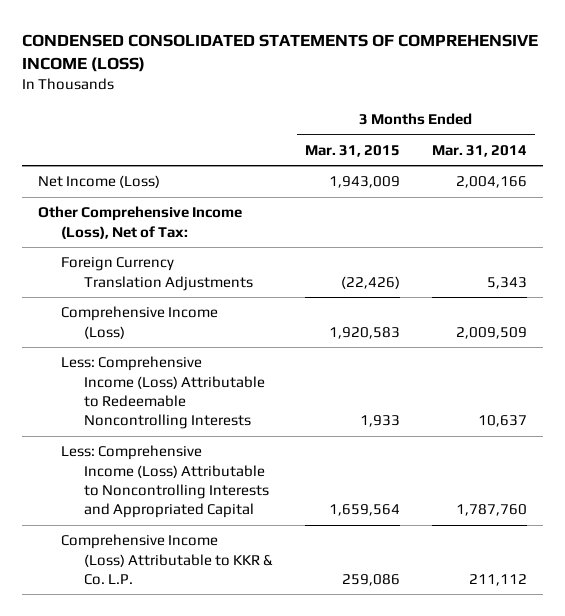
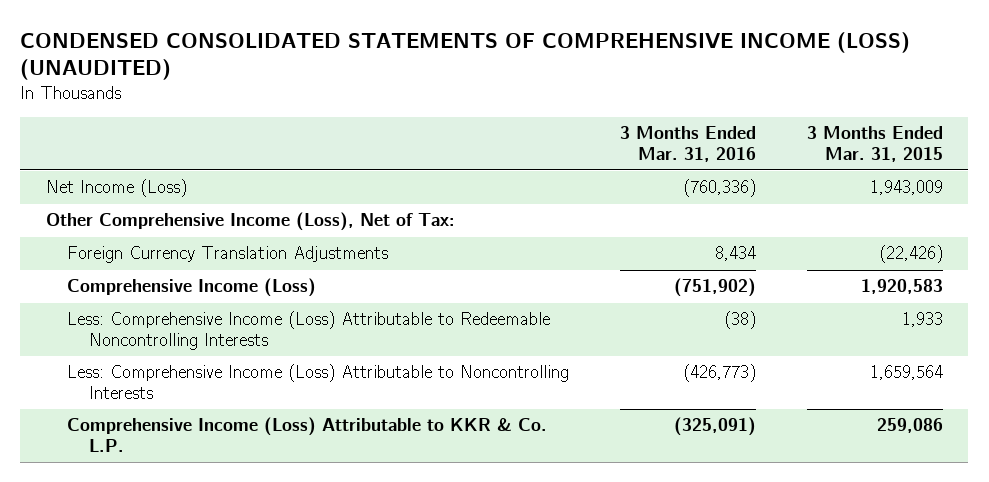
- CONDENSED CONSOLIDATED STATEMENTS OF COMPREHENSIVE INCOME (LOSS)
+ CONDENSED CONSOLIDATED STATEMENTS OF COMPREHENSIVE INCOME (LOSS) (UNAUDITED)
- | 3 Months Ended Mar. 31, 2015 | 3 Months Ended Mar. 31, 2014
+ | 3 Months Ended Mar. 31, 2016 | 3 Months Ended Mar. 31, 2015
- Less: Comprehensive Income (Loss) Attributable to Noncontrolling Interests and Appropriated Capital | 1,659,564 | 1,787,760
+ Less: Comprehensive Income (Loss) Attributable to Noncontrolling Interests | (426,773) | 1,659,564

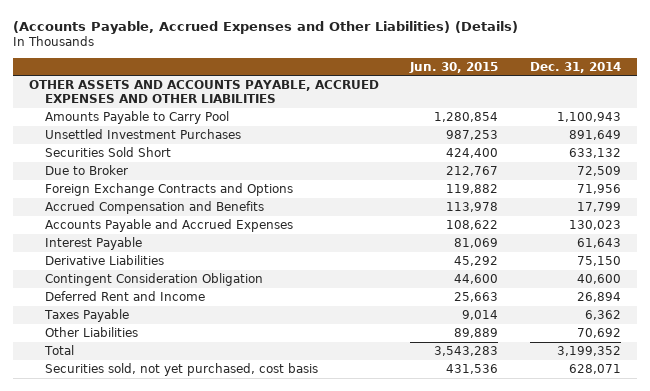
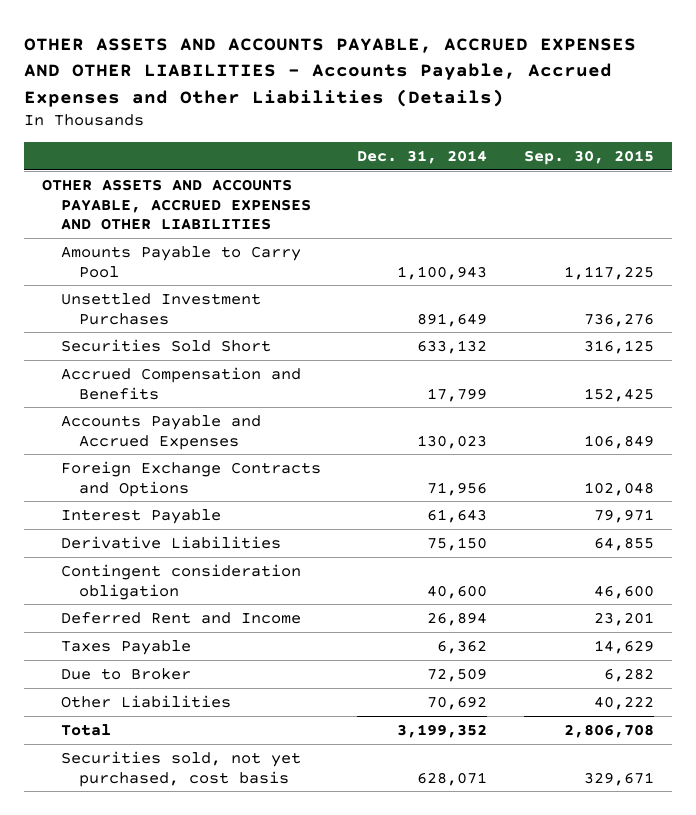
- (Accounts Payable, Accrued Expenses and Other Liabilities) (Details)
+ OTHER ASSETS AND ACCOUNTS PAYABLE, ACCRUED EXPENSES AND OTHER LIABILITIES - Accounts Payable, Accrued Expenses and Other Liabilities (Details)
- | Jun. 30, 2015 | Dec. 31, 2014
+ | Dec. 31, 2014 | Sep. 30, 2015
moved down: Foreign Exchange Contracts and Options | 71,956 | 102,048
- Contingent Consideration Obligation | 44,600 | 40,600
+ Contingent consideration obligation | 40,600 | 46,600
moved down: Due to Broker | 72,509 | 6,282

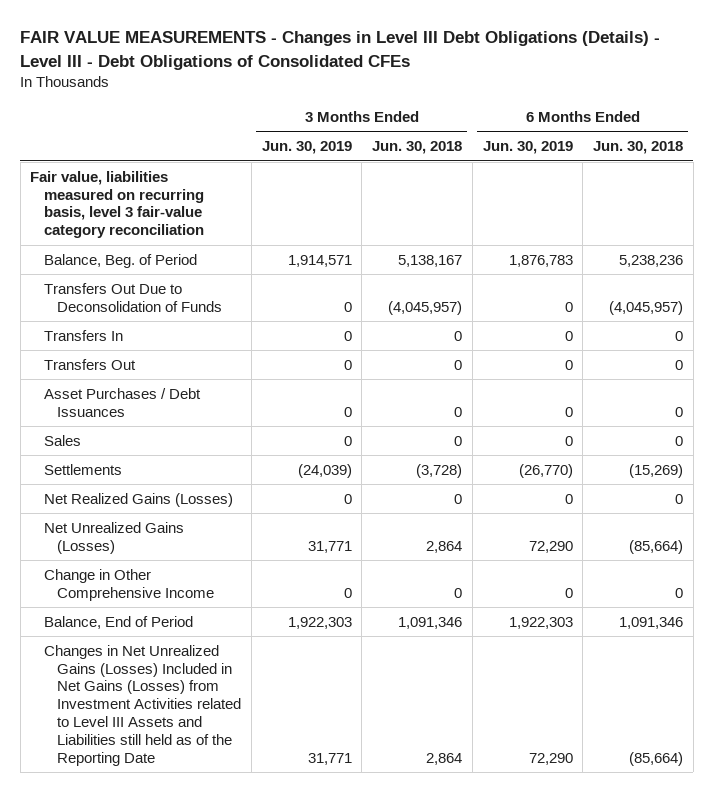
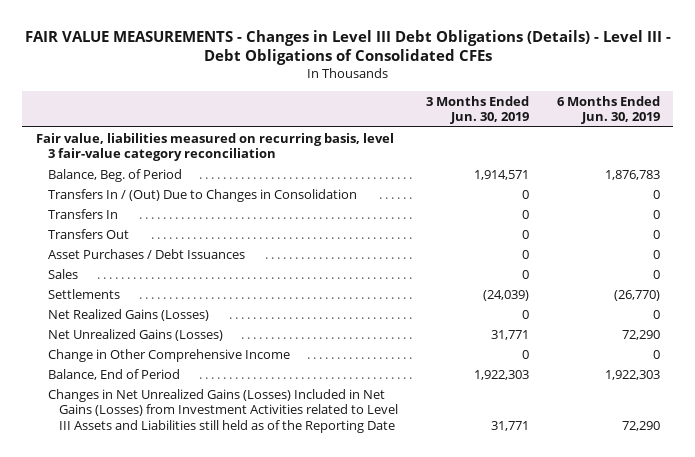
- | 3 Months Ended Jun. 30, 2019 | 3 Months Ended Jun. 30, 2018 | 6 Months Ended Jun. 30, 2019 | 6 Months Ended Jun. 30, 2018
+ | 3 Months Ended Jun. 30, 2019 | 6 Months Ended Jun. 30, 2019
- Transfers Out Due to Deconsolidation of Funds | 0 | (4,045,957) | 0 | (4,045,957)
+ Transfers In / (Out) Due to Changes in Consolidation | 0 | 0

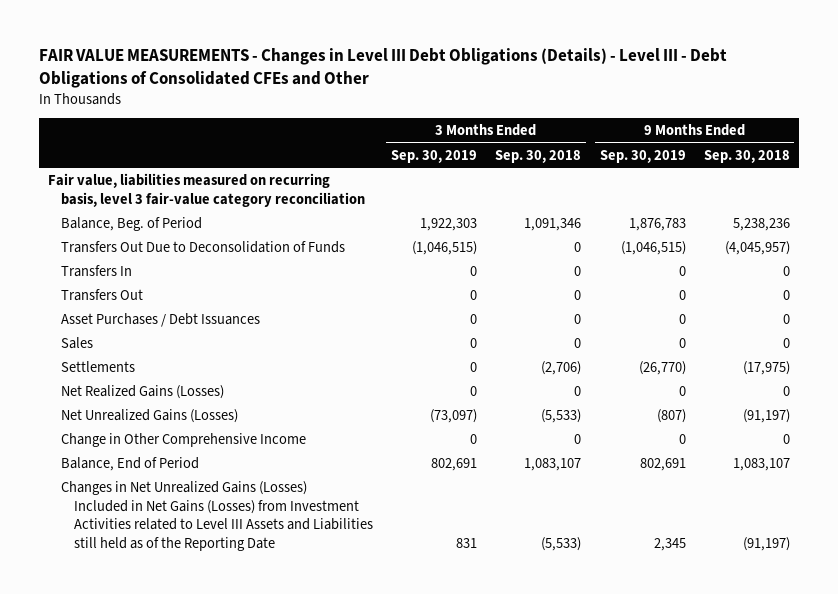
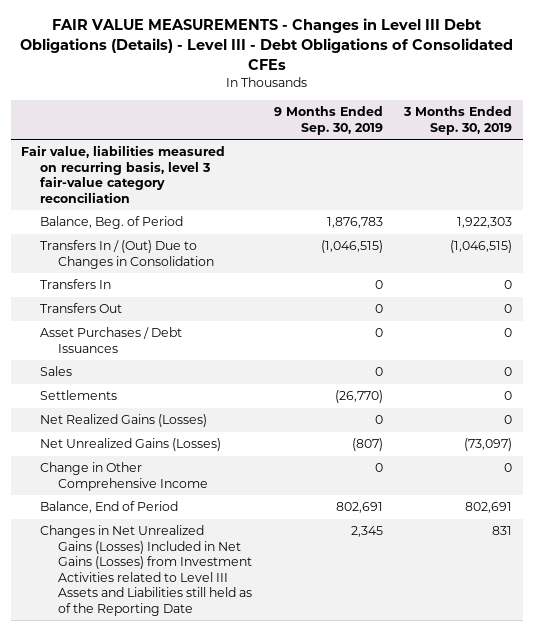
- FAIR VALUE MEASUREMENTS - Changes in Level III Debt Obligations (Details) - Level III - Debt Obligations of Consolidated CFEs and Other
+ FAIR VALUE MEASUREMENTS - Changes in Level III Debt Obligations (Details) - Level III - Debt Obligations of Consolidated CFEs
- | 3 Months Ended Sep. 30, 2019 | 3 Months Ended Sep. 30, 2018 | 9 Months Ended Sep. 30, 2019 | 9 Months Ended Sep. 30, 2018
+ | 9 Months Ended Sep. 30, 2019 | 3 Months Ended Sep. 30, 2019
- Transfers Out Due to Deconsolidation of Funds | (1,046,515) | 0 | (1,046,515) | (4,045,957)
+ Transfers In / (Out) Due to Changes in Consolidation | (1,046,515) | (1,046,515)

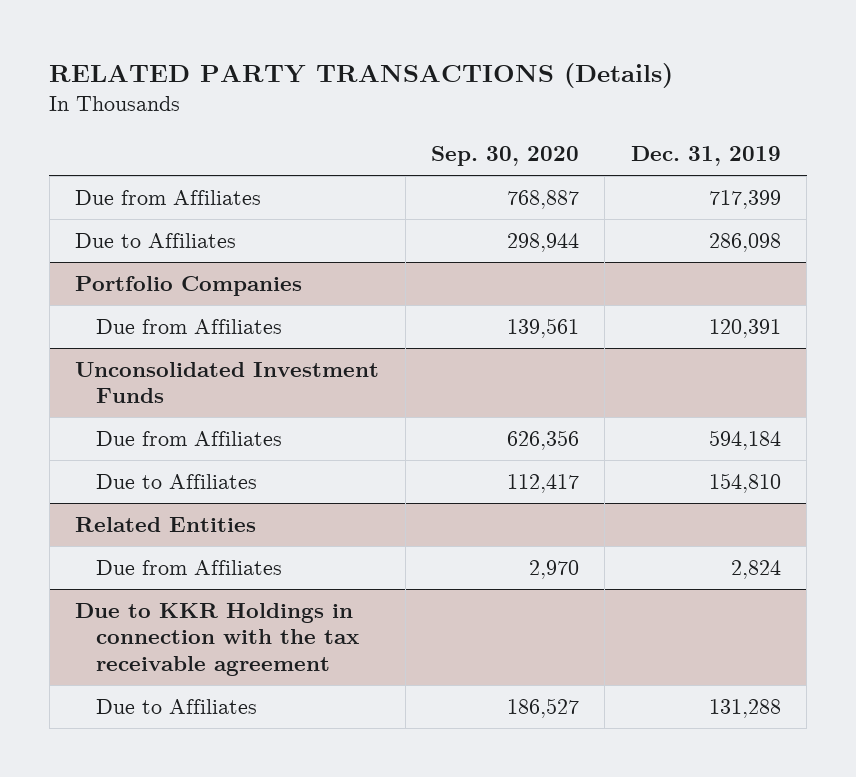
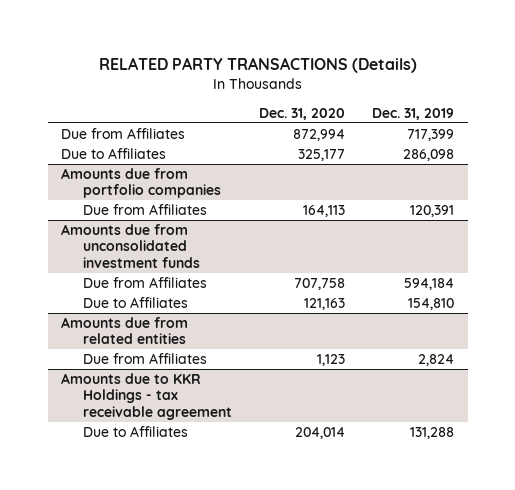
- | Sep. 30, 2020 | Dec. 31, 2019
+ | Dec. 31, 2020 | Dec. 31, 2019
- Portfolio Companies
+ Amounts due from portfolio companies
- Unconsolidated Investment Funds
+ Amounts due from unconsolidated investment funds
- Related Entities
+ Amounts due from related entities
- Due to KKR Holdings in connection with the tax receivable agreement
+ Amounts due to KKR Holdings - tax receivable agreement

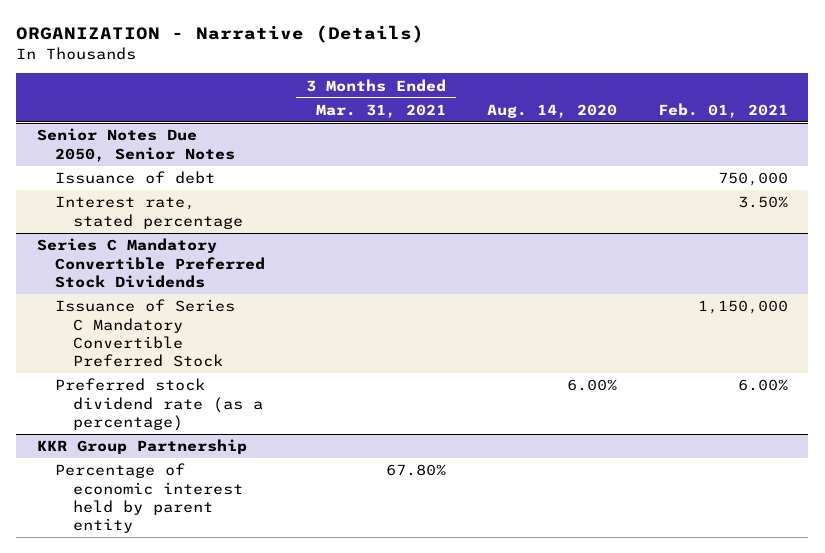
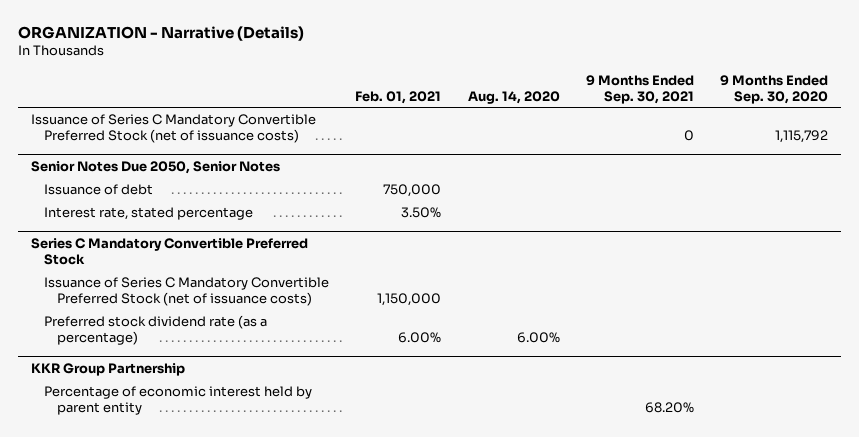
- | 3 Months Ended Mar. 31, 2021 | Aug. 14, 2020 | Feb. 01, 2021
+ | Feb. 01, 2021 | Aug. 14, 2020 | 9 Months Ended Sep. 30, 2021 | 9 Months Ended Sep. 30, 2020
+ Issuance of Series C Mandatory Convertible Preferred Stock (net of issuance costs) | | | 0 | 1,115,792
- Series C Mandatory Convertible Preferred Stock Dividends
- Issuance of Series C Mandatory Convertible Preferred Stock | | | 1,150,000
+ Series C Mandatory Convertible Preferred Stock
+ Issuance of Series C Mandatory Convertible Preferred Stock (net of issuance costs) | 1,150,000 | | |

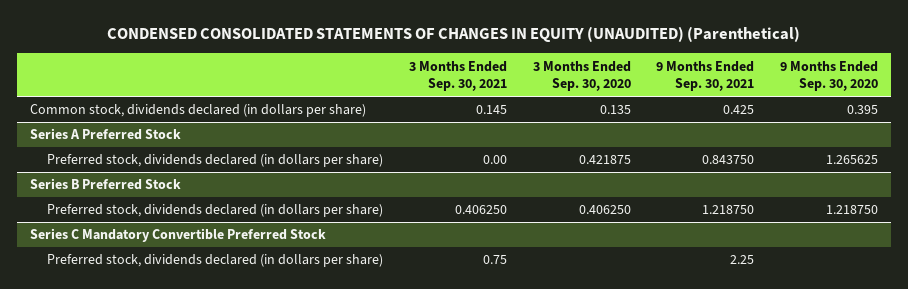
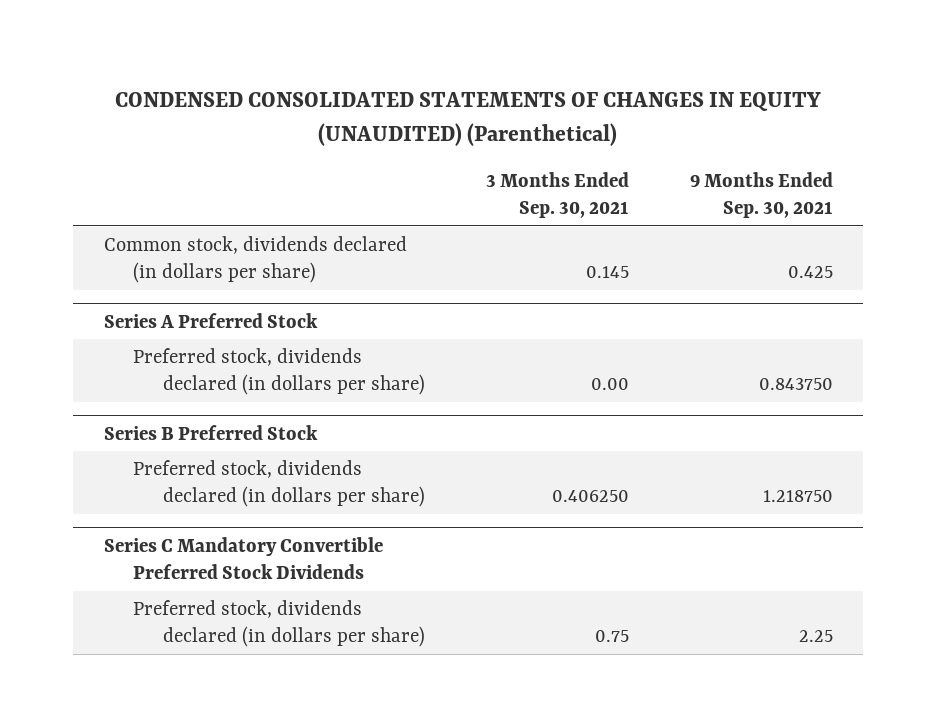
- | 3 Months Ended Sep. 30, 2021 | 3 Months Ended Sep. 30, 2020 | 9 Months Ended Sep. 30, 2021 | 9 Months Ended Sep. 30, 2020
+ | 3 Months Ended Sep. 30, 2021 | 9 Months Ended Sep. 30, 2021
- Series C Mandatory Convertible Preferred Stock
+ Series C Mandatory Convertible Preferred Stock Dividends

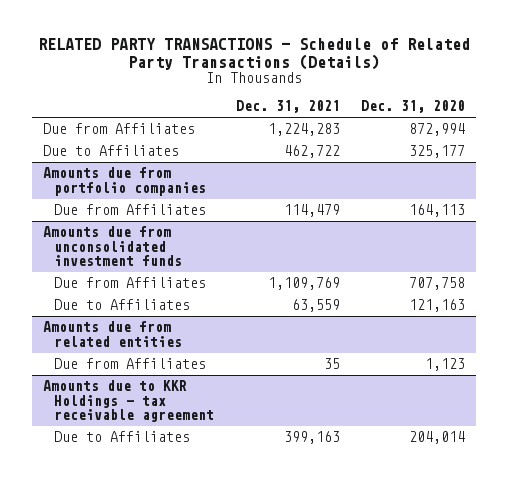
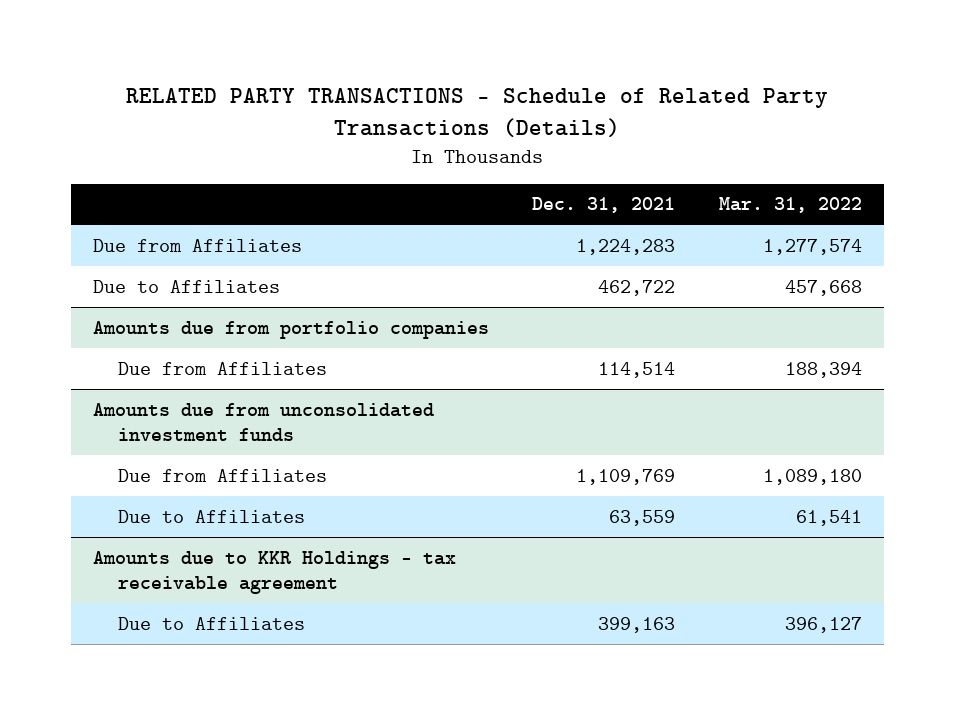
- | Dec. 31, 2021 | Dec. 31, 2020
+ | Dec. 31, 2021 | Mar. 31, 2022
@ Amounts due from portfolio companies
- Due from Affiliates | 114,479 | 164,113
+ Due from Affiliates | 114,514 | 188,394
- Amounts due from related entities
- Due from Affiliates | 35 | 1,123

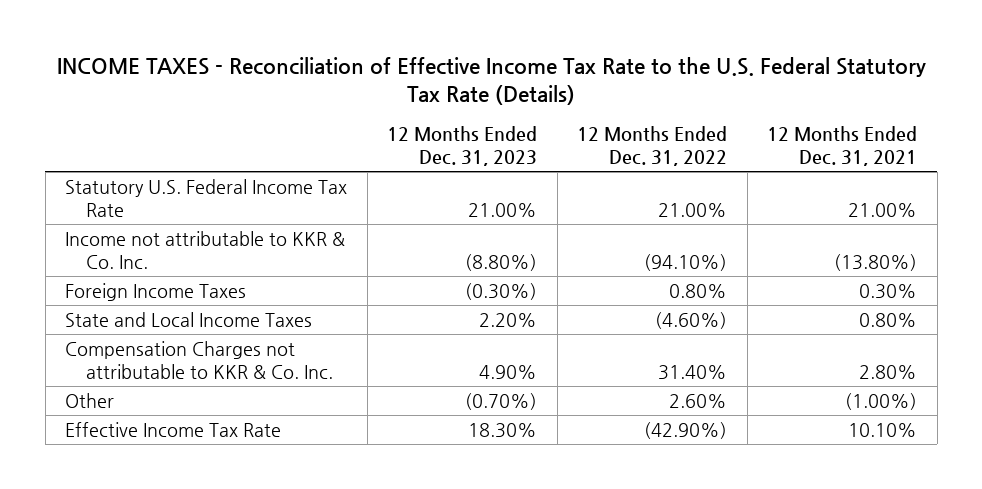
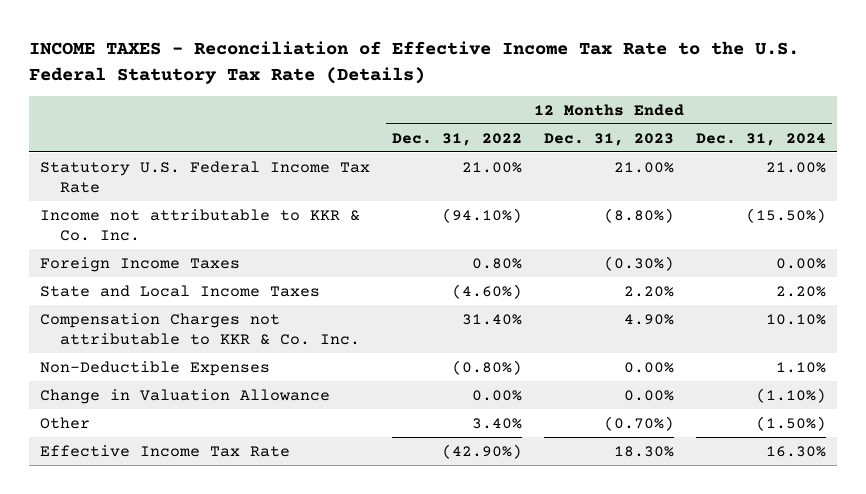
- | 12 Months Ended Dec. 31, 2023 | 12 Months Ended Dec. 31, 2022 | 12 Months Ended Dec. 31, 2021
+ | 12 Months Ended Dec. 31, 2022 | 12 Months Ended Dec. 31, 2023 | 12 Months Ended Dec. 31, 2024
- Other | (0.70%) | 2.60% | (1.00%)
+ Non-Deductible Expenses | (0.80%) | 0.00% | 1.10%
+ Change in Valuation Allowance | 0.00% | 0.00% | (1.10%)
+ Other | 3.40% | (0.70%) | (1.50%)

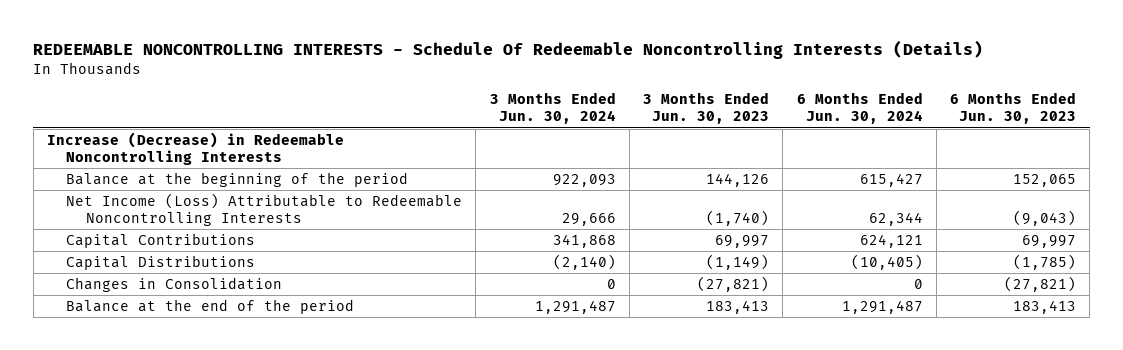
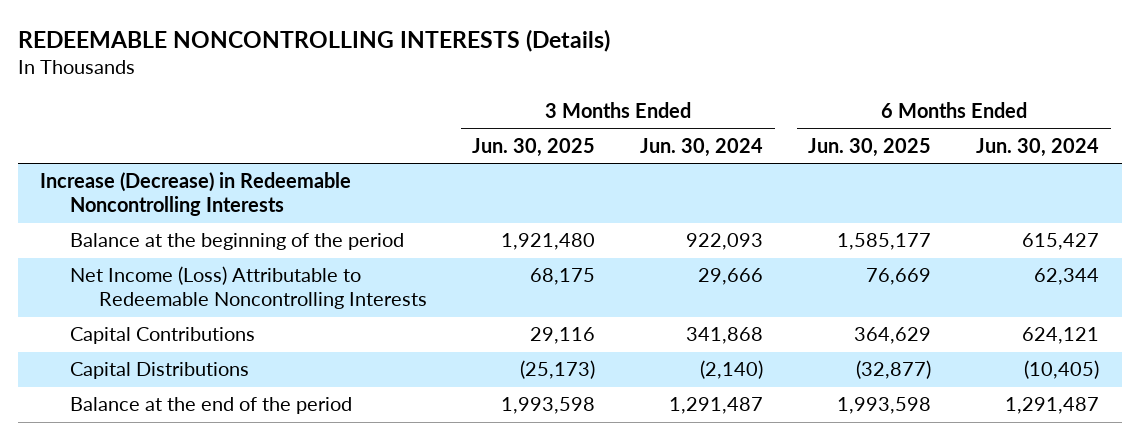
- REDEEMABLE NONCONTROLLING INTERESTS - Schedule Of Redeemable Noncontrolling Interests (Details)
+ REDEEMABLE NONCONTROLLING INTERESTS (Details)
- | 3 Months Ended Jun. 30, 2024 | 3 Months Ended Jun. 30, 2023 | 6 Months Ended Jun. 30, 2024 | 6 Months Ended Jun. 30, 2023
+ | 3 Months Ended Jun. 30, 2025 | 3 Months Ended Jun. 30, 2024 | 6 Months Ended Jun. 30, 2025 | 6 Months Ended Jun. 30, 2024
- Changes in Consolidation | 0 | (27,821) | 0 | (27,821)

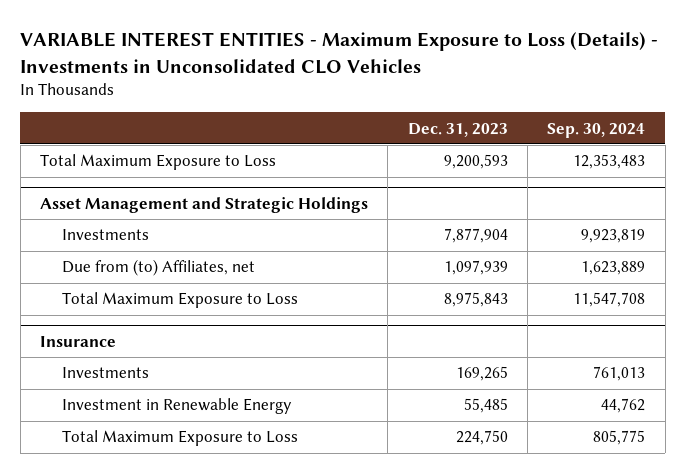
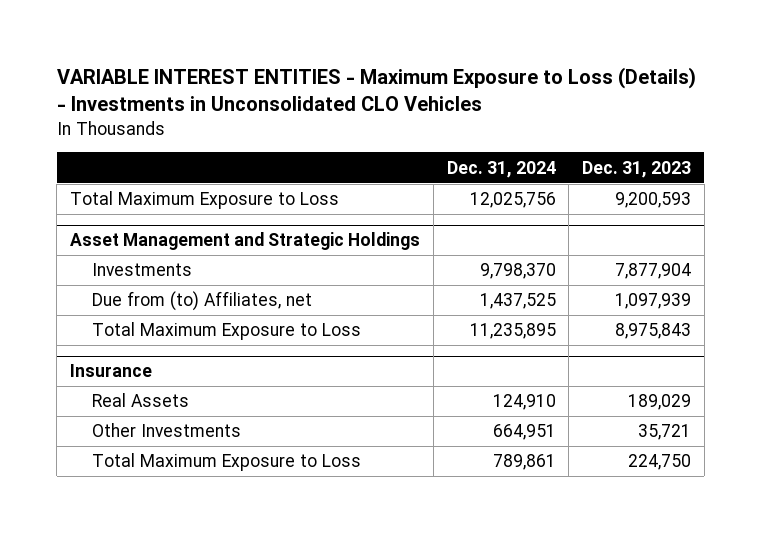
- | Dec. 31, 2023 | Sep. 30, 2024
+ | Dec. 31, 2024 | Dec. 31, 2023
@ Insurance
- Investments | 169,265 | 761,013
- Investment in Renewable Energy | 55,485 | 44,762
+ Real Assets | 124,910 | 189,029
+ Other Investments | 664,951 | 35,721

